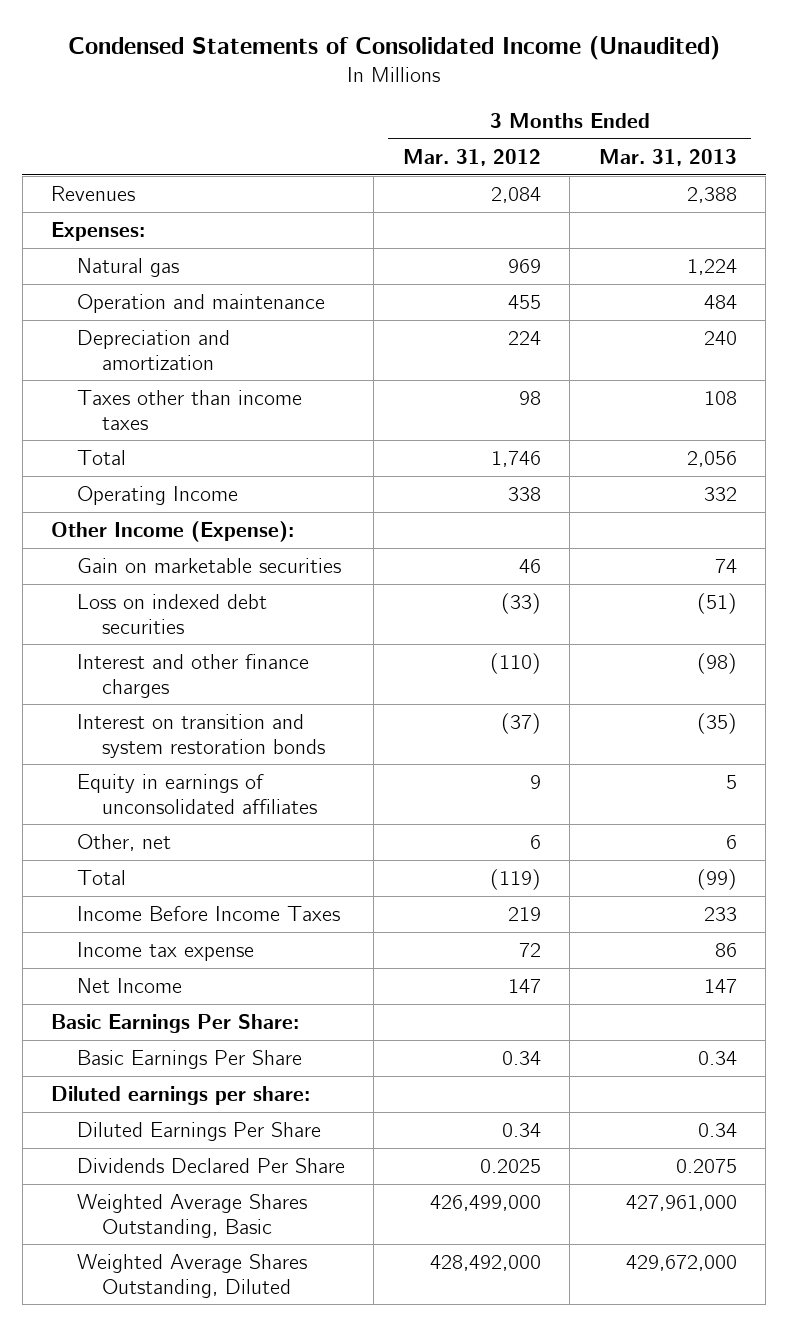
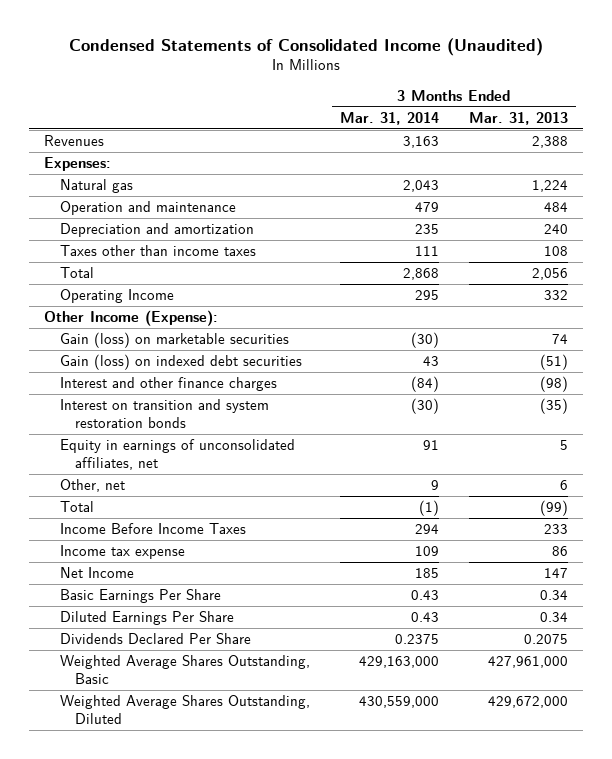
- | 3 Months Ended Mar. 31, 2012 | 3 Months Ended Mar. 31, 2013
+ | 3 Months Ended Mar. 31, 2014 | 3 Months Ended Mar. 31, 2013
- Gain on marketable securities | 46 | 74
- Loss on indexed debt securities | (33) | (51)
+ Gain (loss) on marketable securities | (30) | 74
+ Gain (loss) on indexed debt securities | 43 | (51)
- Equity in earnings of unconsolidated affiliates | 9 | 5
+ Equity in earnings of unconsolidated affiliates, net | 91 | 5
- Basic Earnings Per Share:
- Diluted earnings per share:

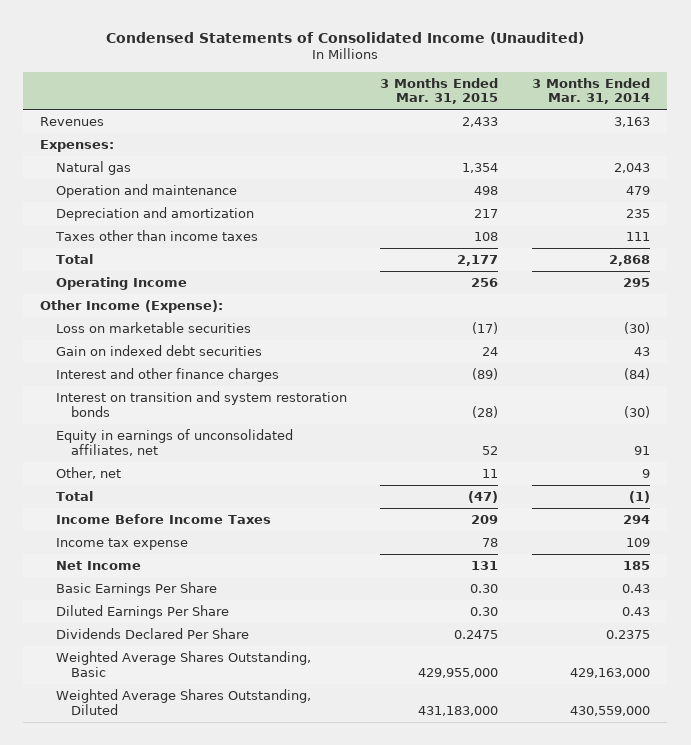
- | 3 Months Ended Mar. 31, 2014 | 3 Months Ended Mar. 31, 2013
+ | 3 Months Ended Mar. 31, 2015 | 3 Months Ended Mar. 31, 2014
- Gain (loss) on marketable securities | (30) | 74
- Gain (loss) on indexed debt securities | 43 | (51)
+ Loss on marketable securities | (17) | (30)
+ Gain on indexed debt securities | 24 | 43

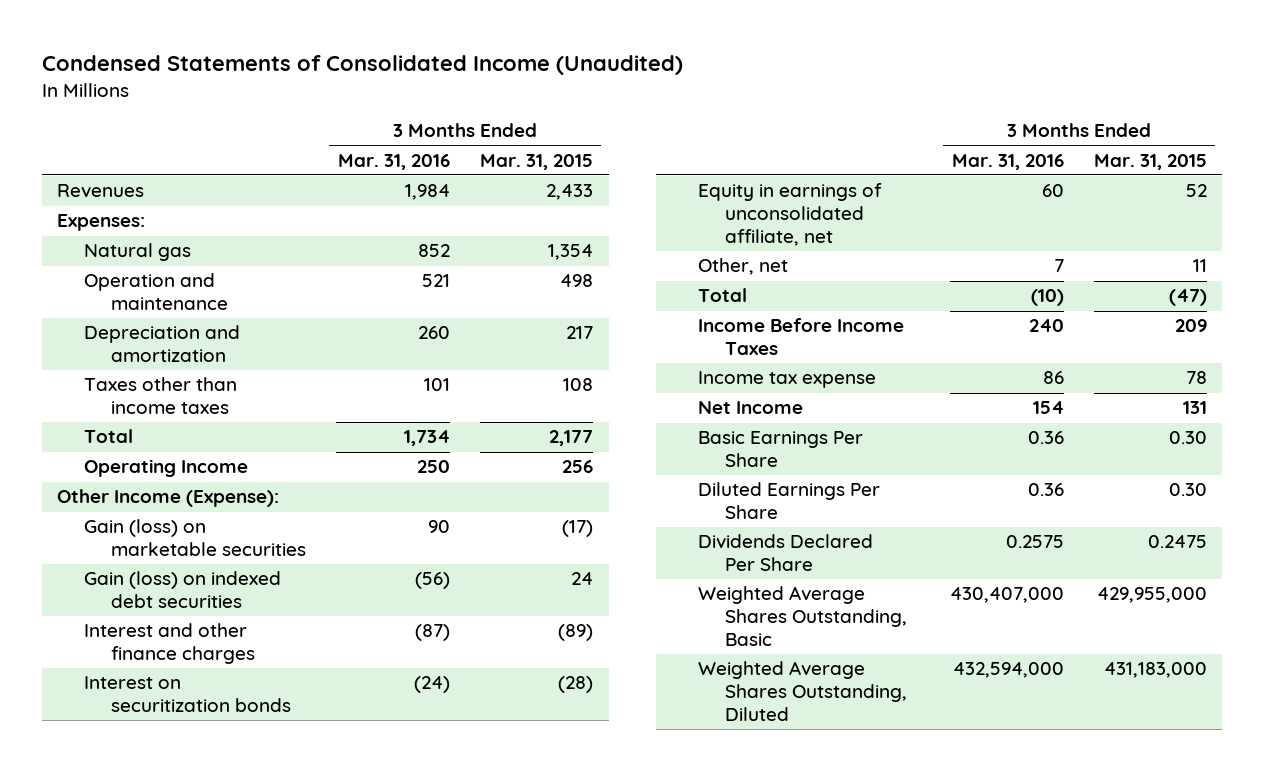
- | 3 Months Ended Mar. 31, 2015 | 3 Months Ended Mar. 31, 2014
+ | 3 Months Ended Mar. 31, 2016 | 3 Months Ended Mar. 31, 2015
- Loss on marketable securities | (17) | (30)
- Gain on indexed debt securities | 24 | 43
+ Gain (loss) on marketable securities | 90 | (17)
+ Gain (loss) on indexed debt securities | (56) | 24
- Interest on transition and system restoration bonds | (28) | (30)
- Equity in earnings of unconsolidated affiliates, net | 52 | 91
+ Interest on securitization bonds | (24) | (28)
+ Equity in earnings of unconsolidated affiliate, net | 60 | 52

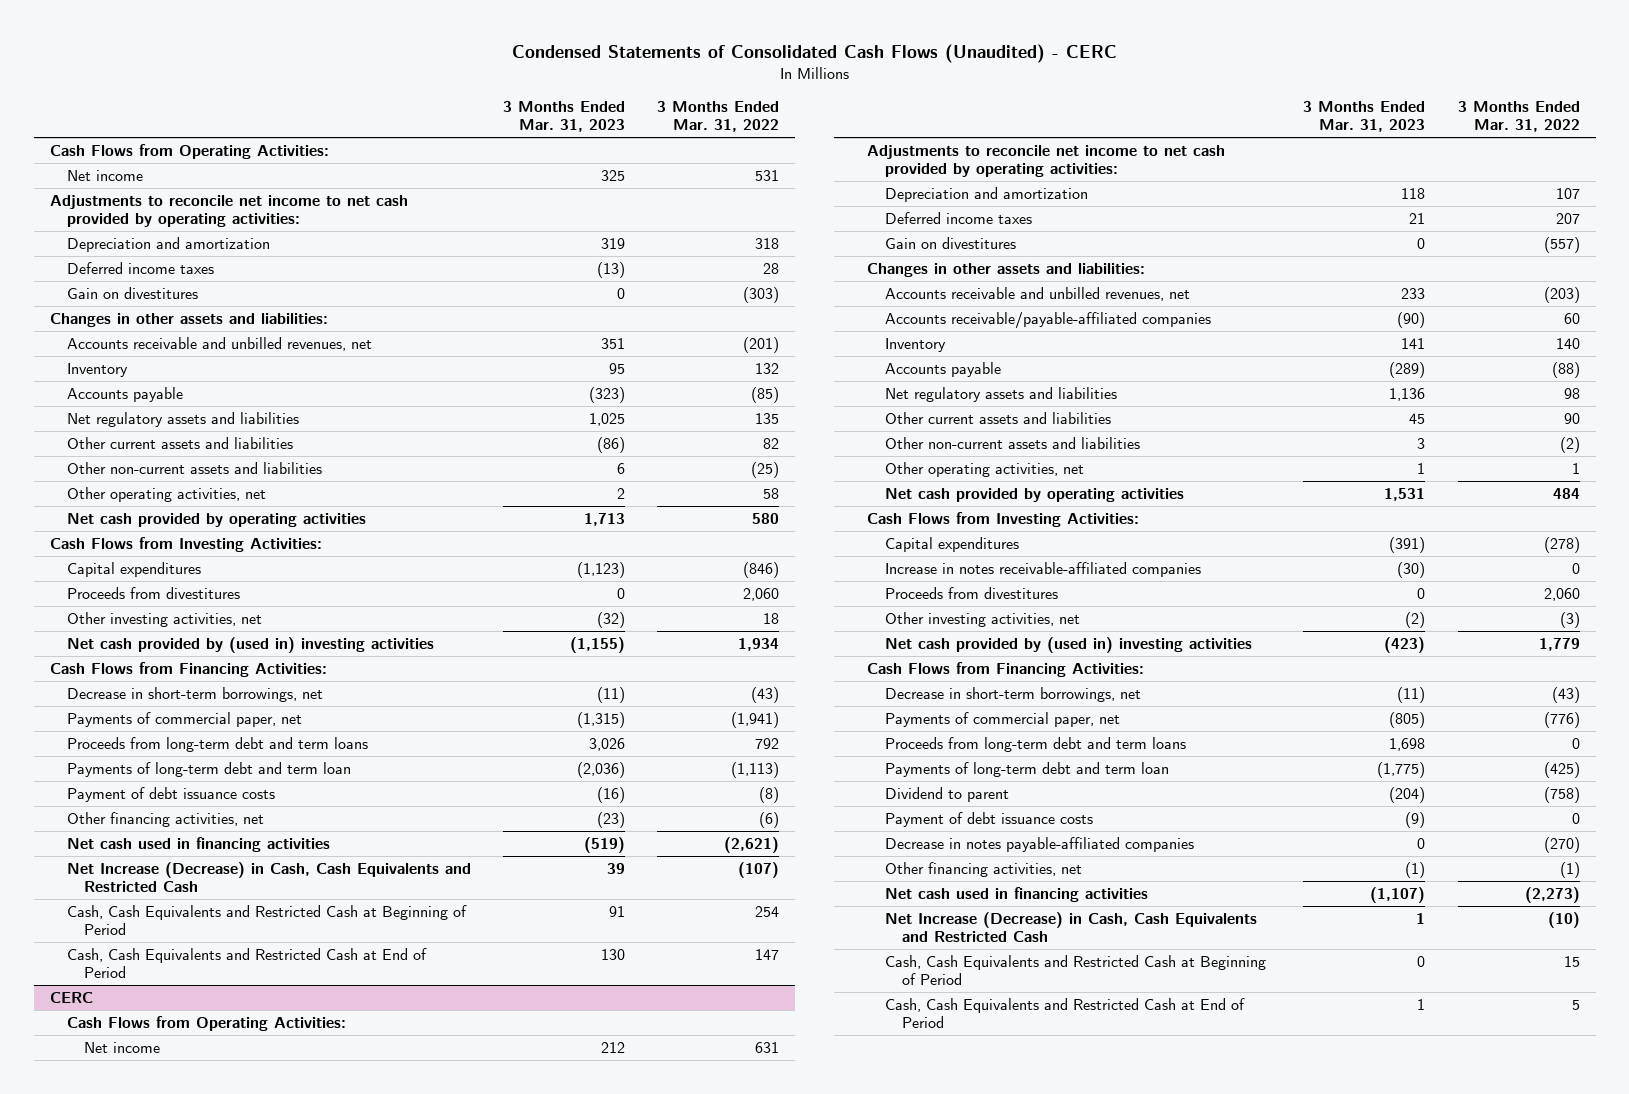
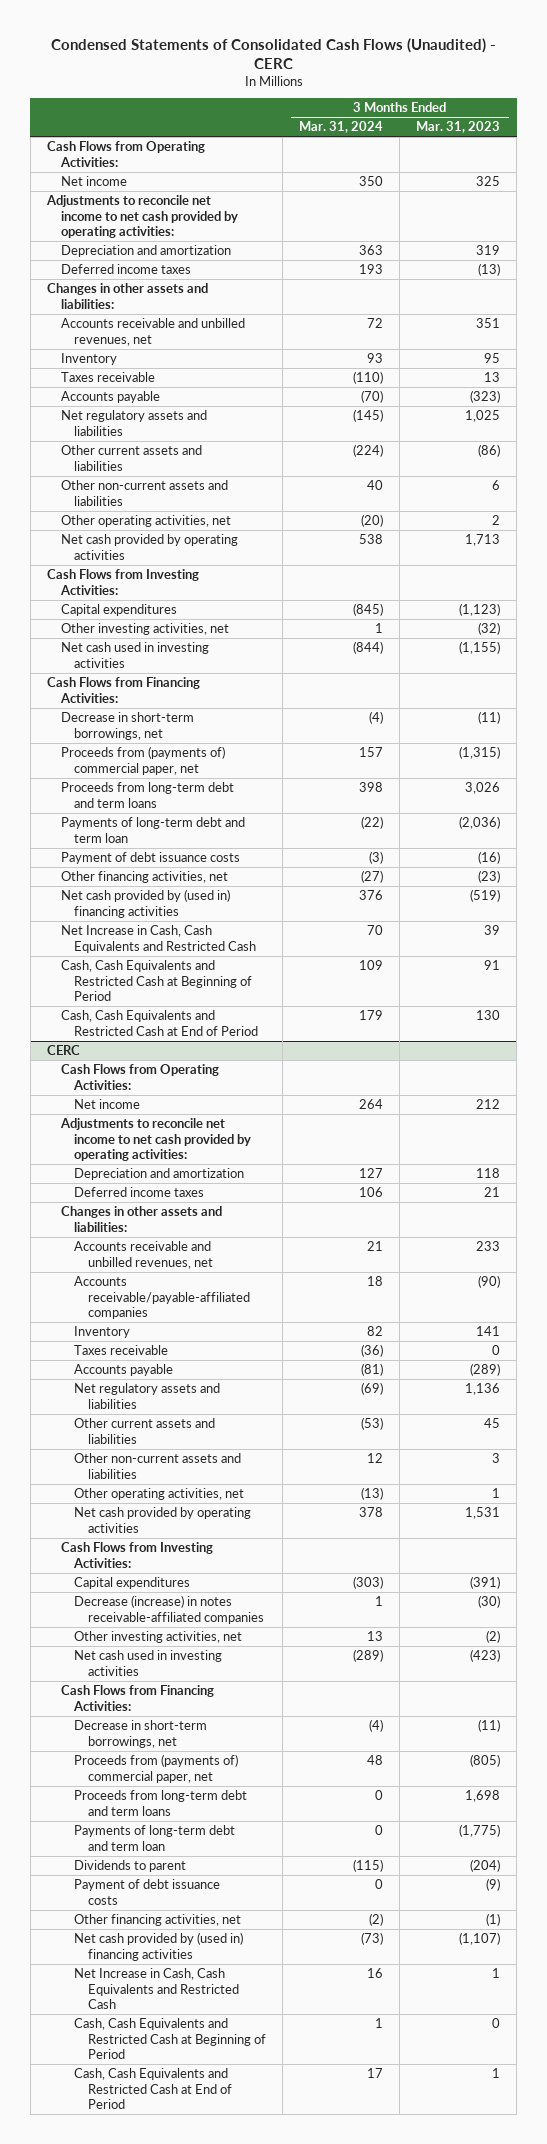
- | 3 Months Ended Mar. 31, 2023 | 3 Months Ended Mar. 31, 2022
+ | 3 Months Ended Mar. 31, 2024 | 3 Months Ended Mar. 31, 2023
- Gain on divestitures | 0 | (303)
+ Taxes receivable | (110) | 13
- Proceeds from divestitures | 0 | 2,060
- Net cash provided by (used in) investing activities | (1,155) | 1,934
+ Net cash used in investing activities | (844) | (1,155)
- Payments of commercial paper, net | (1,315) | (1,941)
+ Proceeds from (payments of) commercial paper, net | 157 | (1,315)
- Net cash used in financing activities | (519) | (2,621)
- Net Increase (Decrease) in Cash, Cash Equivalents and Restricted Cash | 39 | (107)
+ Net cash provided by (used in) financing activities | 376 | (519)
+ Net Increase in Cash, Cash Equivalents and Restricted Cash | 70 | 39
@ CERC
- Gain on divestitures | 0 | (557)
+ Taxes receivable | (36) | 0
- Increase in notes receivable-affiliated companies | (30) | 0
- Proceeds from divestitures | 0 | 2,060
+ Decrease (increase) in notes receivable-affiliated companies | 1 | (30)
- Net cash provided by (used in) investing activities | (423) | 1,779
+ Net cash used in investing activities | (289) | (423)
- Payments of commercial paper, net | (805) | (776)
+ Proceeds from (payments of) commercial paper, net | 48 | (805)
- Dividend to parent | (204) | (758)
+ Dividends to parent | (115) | (204)
- Decrease in notes payable-affiliated companies | 0 | (270)
- Net cash used in financing activities | (1,107) | (2,273)
- Net Increase (Decrease) in Cash, Cash Equivalents and Restricted Cash | 1 | (10)
+ Net cash provided by (used in) financing activities | (73) | (1,107)
+ Net Increase in Cash, Cash Equivalents and Restricted Cash | 16 | 1

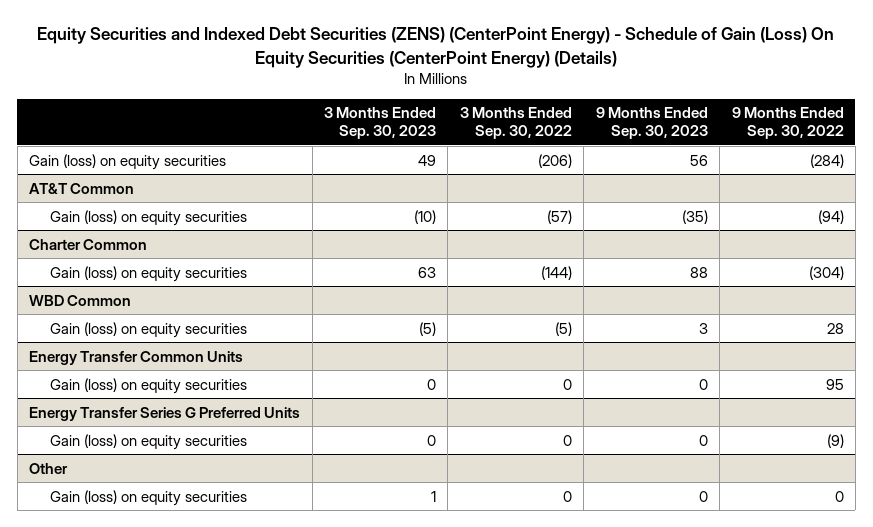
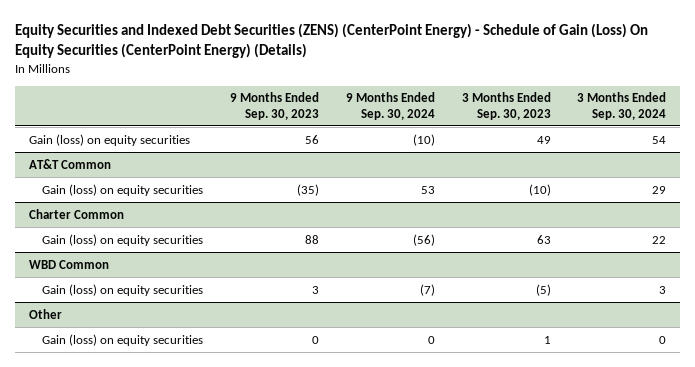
- | 3 Months Ended Sep. 30, 2023 | 3 Months Ended Sep. 30, 2022 | 9 Months Ended Sep. 30, 2023 | 9 Months Ended Sep. 30, 2022
+ | 9 Months Ended Sep. 30, 2023 | 9 Months Ended Sep. 30, 2024 | 3 Months Ended Sep. 30, 2023 | 3 Months Ended Sep. 30, 2024
- Energy Transfer Common Units
- Gain (loss) on equity securities | 0 | 0 | 0 | 95
- Energy Transfer Series G Preferred Units
- Gain (loss) on equity securities | 0 | 0 | 0 | (9)

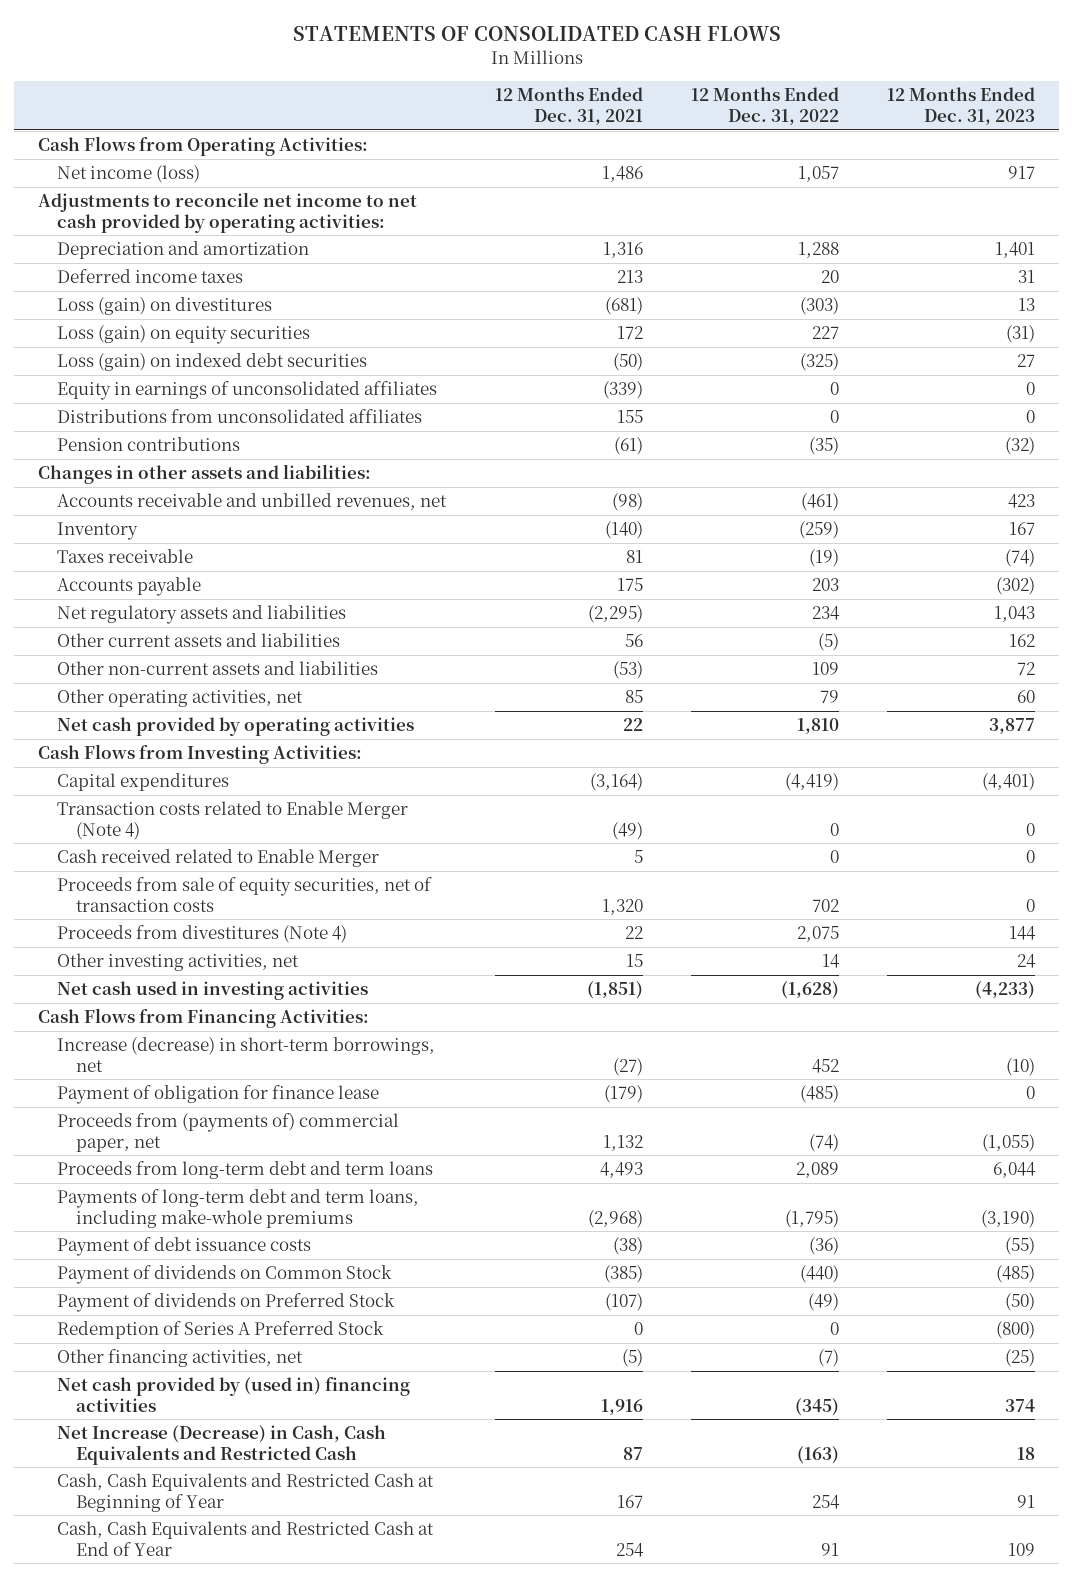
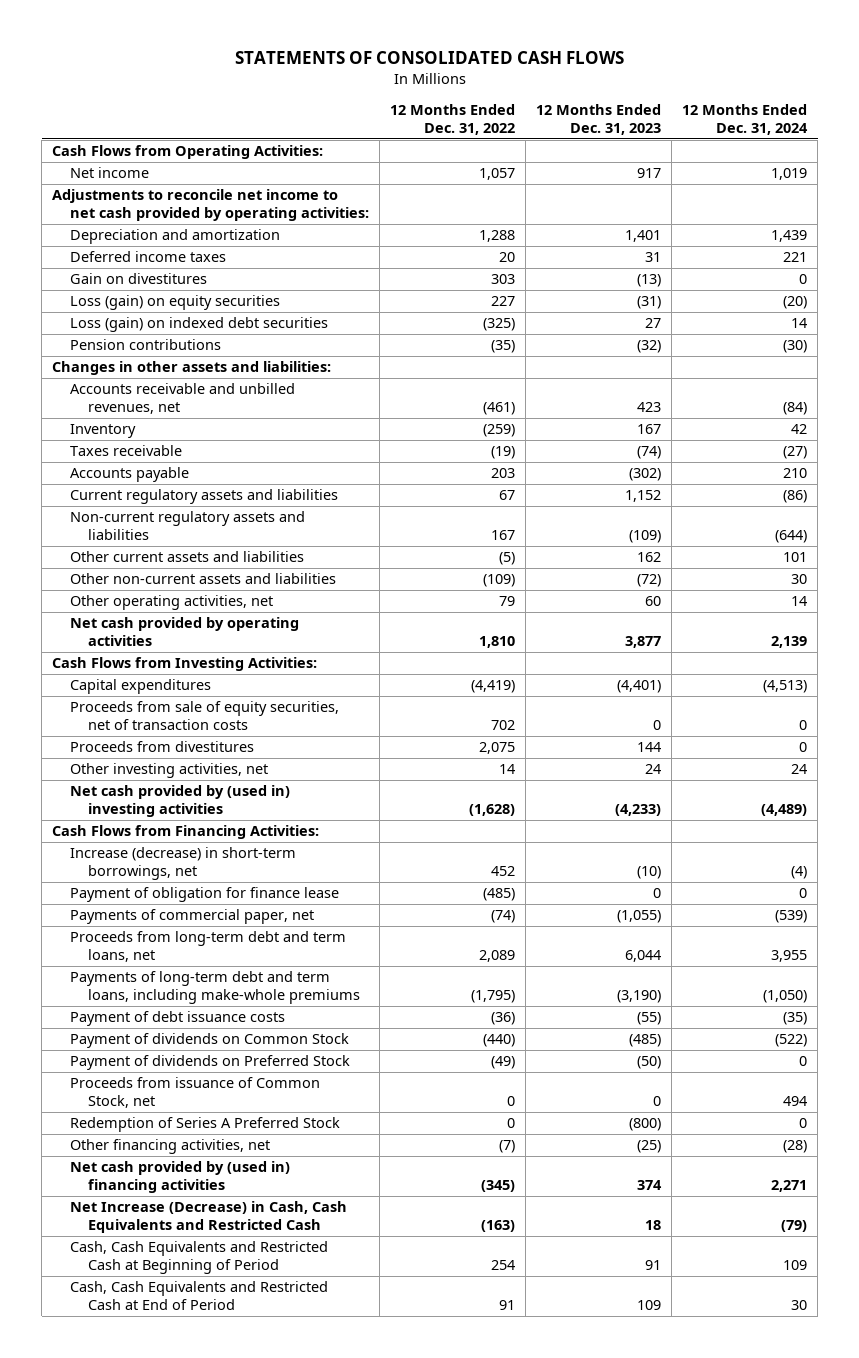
- | 12 Months Ended Dec. 31, 2021 | 12 Months Ended Dec. 31, 2022 | 12 Months Ended Dec. 31, 2023
+ | 12 Months Ended Dec. 31, 2022 | 12 Months Ended Dec. 31, 2023 | 12 Months Ended Dec. 31, 2024
- Net income (loss) | 1,486 | 1,057 | 917
+ Net income | 1,057 | 917 | 1,019
- Loss (gain) on divestitures | (681) | (303) | 13
+ Gain on divestitures | 303 | (13) | 0
- Equity in earnings of unconsolidated affiliates | (339) | 0 | 0
- Distributions from unconsolidated affiliates | 155 | 0 | 0
- Net regulatory assets and liabilities | (2,295) | 234 | 1,043
+ Current regulatory assets and liabilities | 67 | 1,152 | (86)
+ Non-current regulatory assets and liabilities | 167 | (109) | (644)
- Other non-current assets and liabilities | (53) | 109 | 72
+ Other non-current assets and liabilities | (109) | (72) | 30
- Transaction costs related to Enable Merger (Note 4) | (49) | 0 | 0
- Cash received related to Enable Merger | 5 | 0 | 0
- Proceeds from divestitures (Note 4) | 22 | 2,075 | 144
+ Proceeds from divestitures | 2,075 | 144 | 0
- Net cash used in investing activities | (1,851) | (1,628) | (4,233)
+ Net cash provided by (used in) investing activities | (1,628) | (4,233) | (4,489)
- Proceeds from (payments of) commercial paper, net | 1,132 | (74) | (1,055)
- Proceeds from long-term debt and term loans | 4,493 | 2,089 | 6,044
+ Payments of commercial paper, net | (74) | (1,055) | (539)
+ Proceeds from long-term debt and term loans, net | 2,089 | 6,044 | 3,955
+ Proceeds from issuance of Common Stock, net | 0 | 0 | 494
- Cash, Cash Equivalents and Restricted Cash at Beginning of Year | 167 | 254 | 91
- Cash, Cash Equivalents and Restricted Cash at End of Year | 254 | 91 | 109
+ Cash, Cash Equivalents and Restricted Cash at Beginning of Period | 254 | 91 | 109
+ Cash, Cash Equivalents and Restricted Cash at End of Period | 91 | 109 | 30

